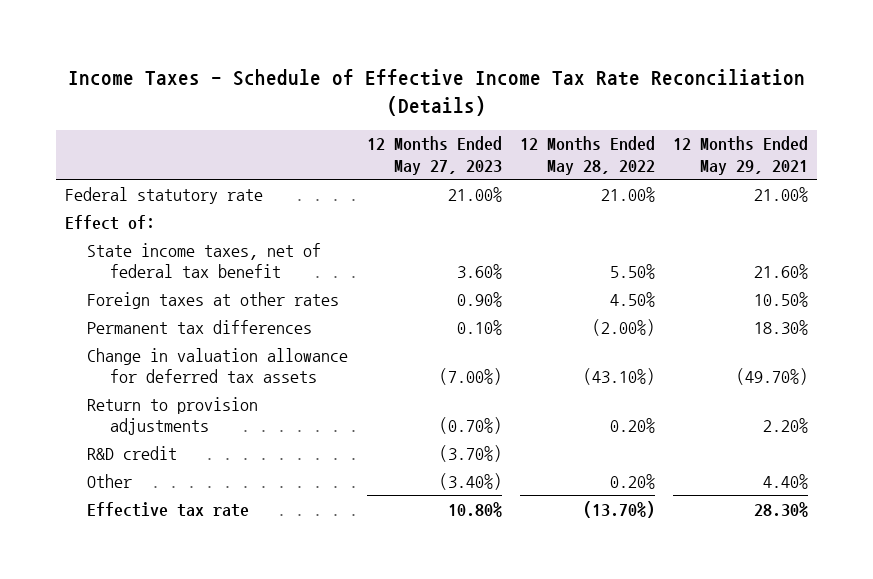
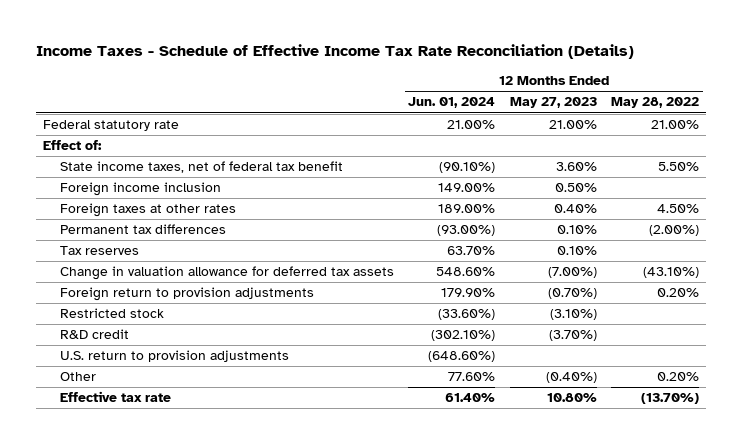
- | 12 Months Ended May 27, 2023 | 12 Months Ended May 28, 2022 | 12 Months Ended May 29, 2021
+ | 12 Months Ended Jun. 01, 2024 | 12 Months Ended May 27, 2023 | 12 Months Ended May 28, 2022
- Foreign taxes at other rates | 0.90% | 4.50% | 10.50%
+ Foreign income inclusion | 149.00% | 0.50% |
+ Foreign taxes at other rates | 189.00% | 0.40% | 4.50%
+ Tax reserves | 63.70% | 0.10% |
- Return to provision adjustments | (0.70%) | 0.20% | 2.20%
+ Foreign return to provision adjustments | 179.90% | (0.70%) | 0.20%
+ Restricted stock | (33.60%) | (3.10%) |
- Other | (3.40%) | 0.20% | 4.40%
+ U.S. return to provision adjustments | (648.60%) | |
+ Other | 77.60% | (0.40%) | 0.20%

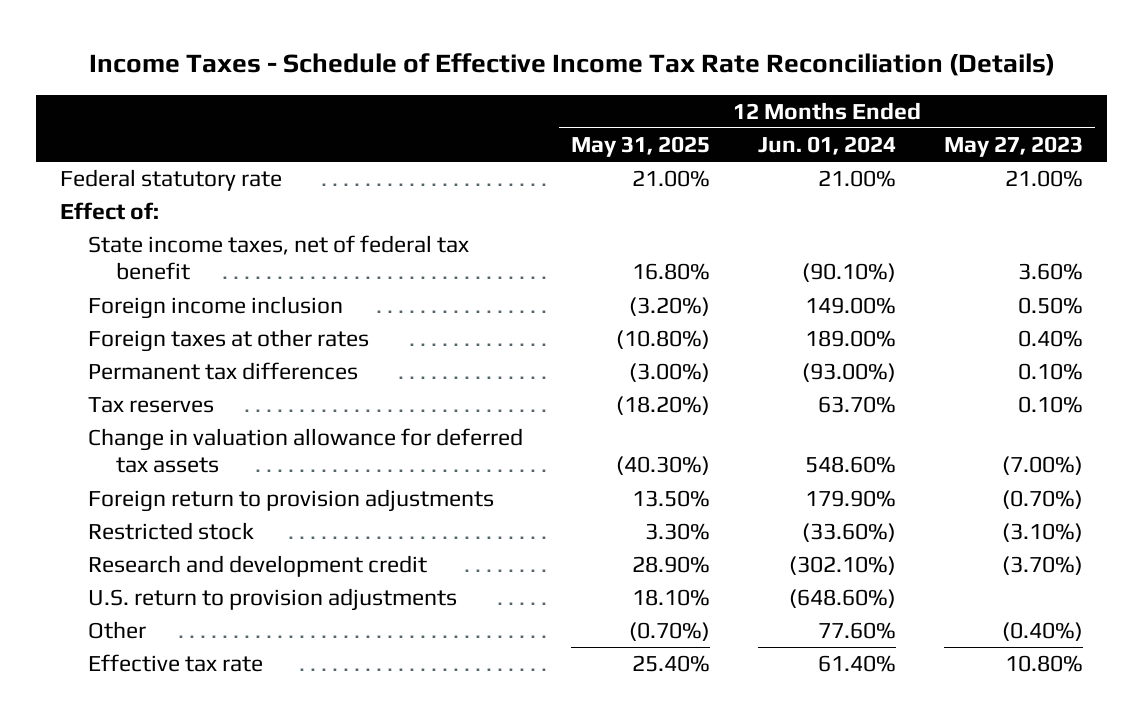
- | 12 Months Ended Jun. 01, 2024 | 12 Months Ended May 27, 2023 | 12 Months Ended May 28, 2022
+ | 12 Months Ended May 31, 2025 | 12 Months Ended Jun. 01, 2024 | 12 Months Ended May 27, 2023
- R&D credit | (302.10%) | (3.70%) |
+ Research and development credit | 28.90% | (302.10%) | (3.70%)

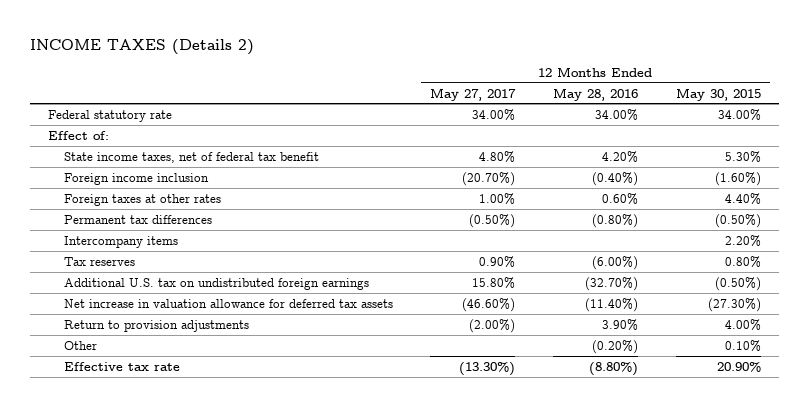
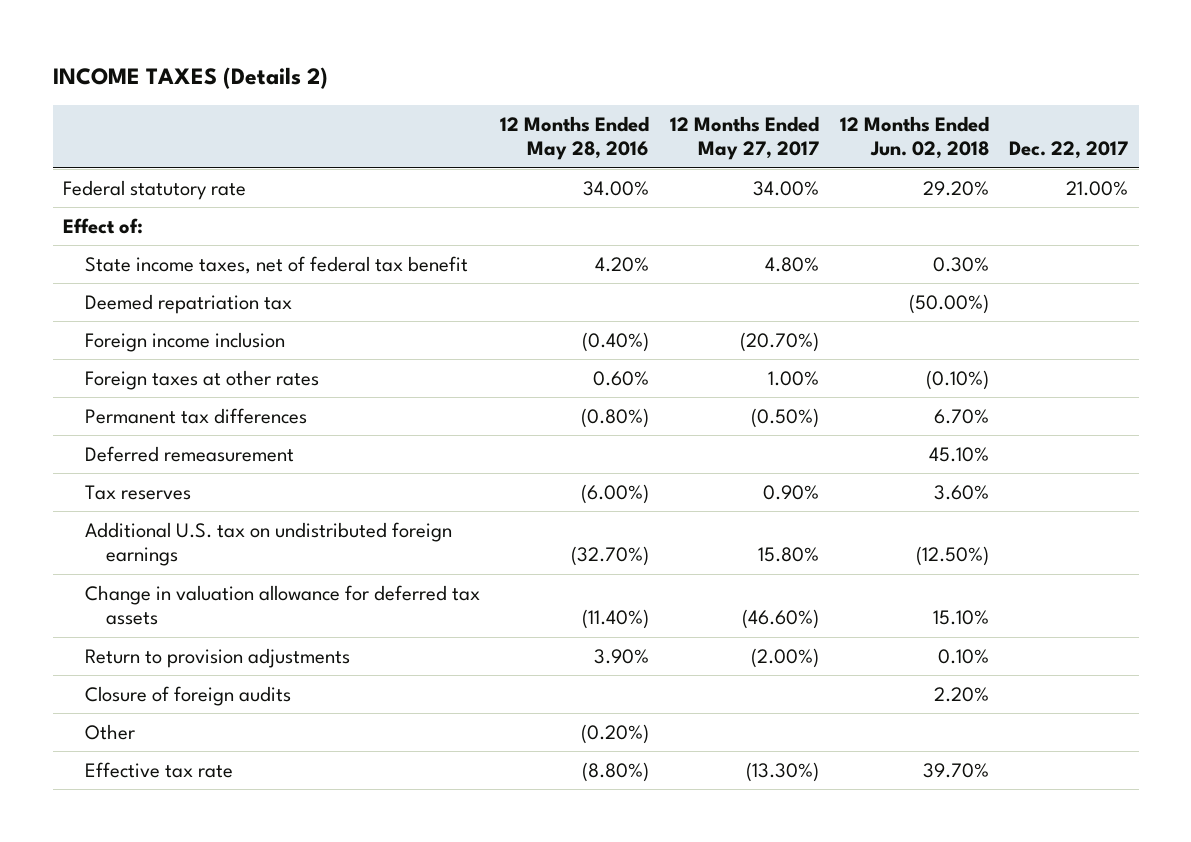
- | 12 Months Ended May 27, 2017 | 12 Months Ended May 28, 2016 | 12 Months Ended May 30, 2015
+ | 12 Months Ended May 28, 2016 | 12 Months Ended May 27, 2017 | 12 Months Ended Jun. 02, 2018 | Dec. 22, 2017
+ Deemed repatriation tax | | | (50.00%) |
- Intercompany items | | | 2.20%
+ Deferred remeasurement | | | 45.10% |
- Net increase in valuation allowance for deferred tax assets | (46.60%) | (11.40%) | (27.30%)
+ Change in valuation allowance for deferred tax assets | (11.40%) | (46.60%) | 15.10% |
+ Closure of foreign audits | | | 2.20% |

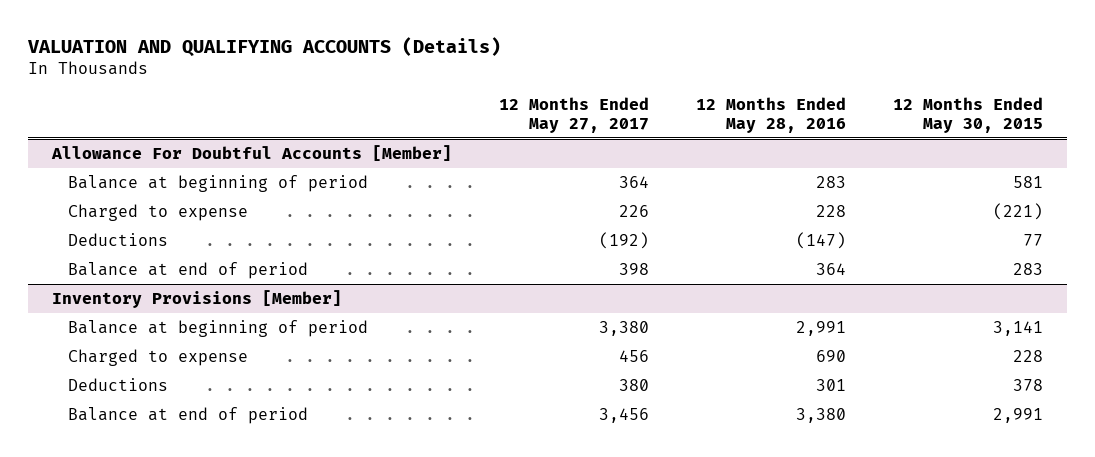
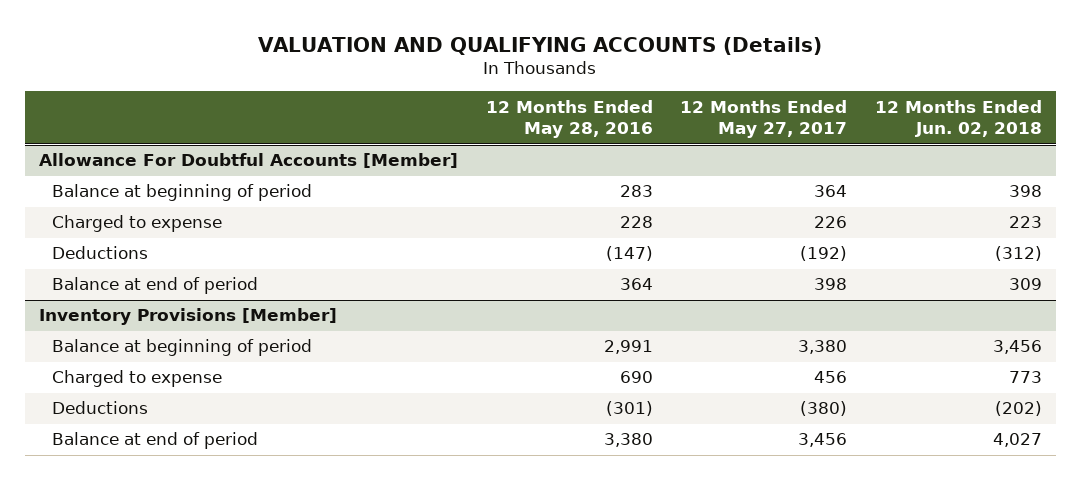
- | 12 Months Ended May 27, 2017 | 12 Months Ended May 28, 2016 | 12 Months Ended May 30, 2015
+ | 12 Months Ended May 28, 2016 | 12 Months Ended May 27, 2017 | 12 Months Ended Jun. 02, 2018
@ Inventory Provisions [Member]
- Deductions | 380 | 301 | 378
+ Deductions | (301) | (380) | (202)

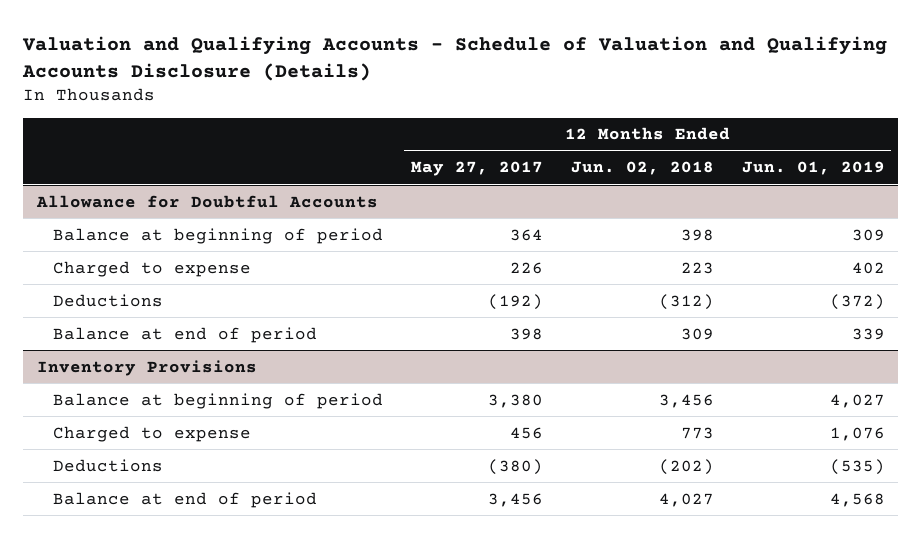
- VALUATION AND QUALIFYING ACCOUNTS (Details)
+ Valuation and Qualifying Accounts - Schedule of Valuation and Qualifying Accounts Disclosure (Details)
- | 12 Months Ended May 28, 2016 | 12 Months Ended May 27, 2017 | 12 Months Ended Jun. 02, 2018
+ | 12 Months Ended May 27, 2017 | 12 Months Ended Jun. 02, 2018 | 12 Months Ended Jun. 01, 2019
- Allowance For Doubtful Accounts [Member]
+ Allowance for Doubtful Accounts
- Inventory Provisions [Member]
+ Inventory Provisions

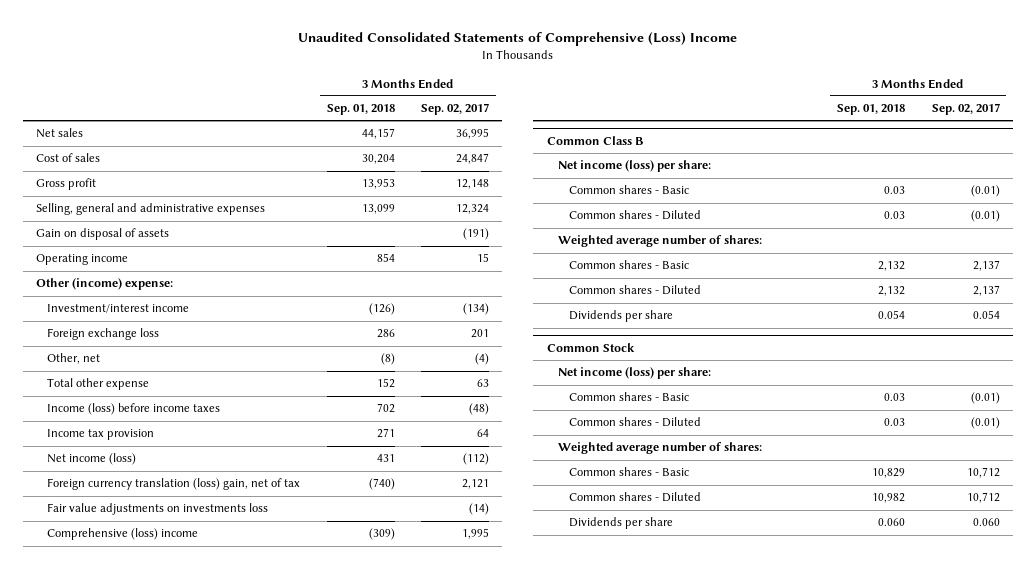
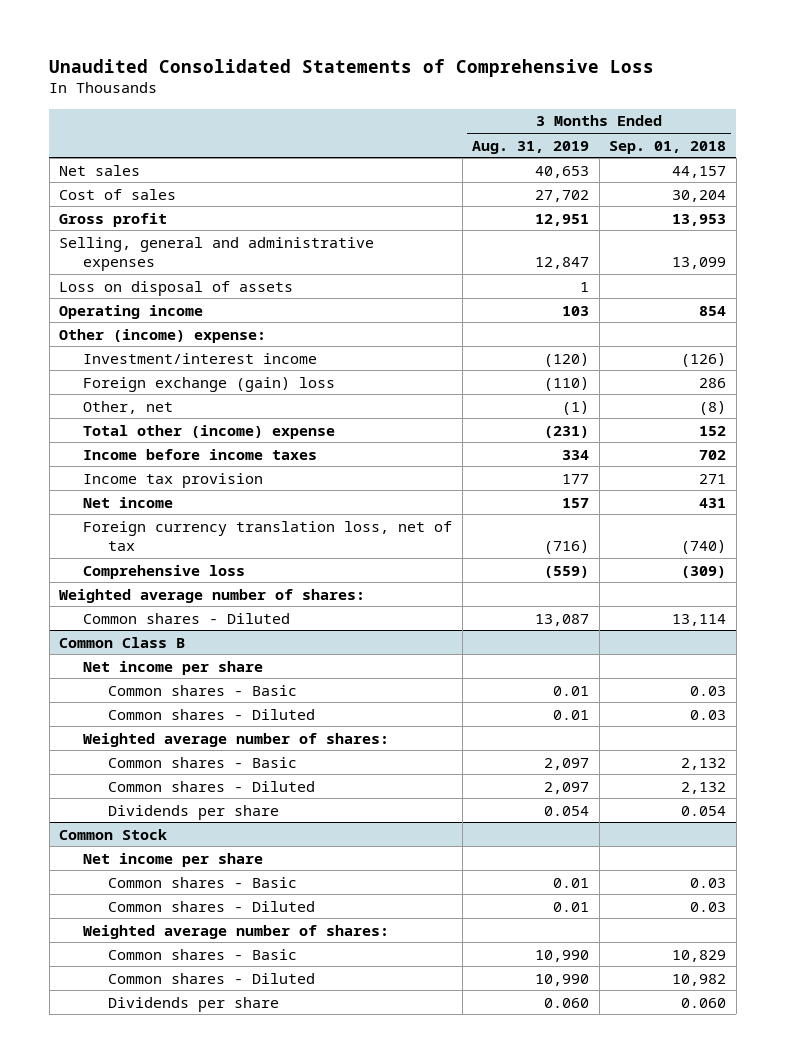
- Unaudited Consolidated Statements of Comprehensive (Loss) Income
+ Unaudited Consolidated Statements of Comprehensive Loss
- | 3 Months Ended Sep. 01, 2018 | 3 Months Ended Sep. 02, 2017
+ | 3 Months Ended Aug. 31, 2019 | 3 Months Ended Sep. 01, 2018
- Gain on disposal of assets | | (191)
+ Loss on disposal of assets | 1 |
- Foreign exchange loss | 286 | 201
+ Foreign exchange (gain) loss | (110) | 286
- Total other expense | 152 | 63
- Income (loss) before income taxes | 702 | (48)
+ Total other (income) expense | (231) | 152
+ Income before income taxes | 334 | 702
- Net income (loss) | 431 | (112)
- Foreign currency translation (loss) gain, net of tax | (740) | 2,121
- Fair value adjustments on investments loss | | (14)
- Comprehensive (loss) income | (309) | 1,995
+ Net income | 157 | 431
+ Foreign currency translation loss, net of tax | (716) | (740)
+ Comprehensive loss | (559) | (309)
+ Weighted average number of shares:
+ Common shares - Diluted | 13,087 | 13,114
@ Common Class B
- Net income (loss) per share:
+ Net income per share
@ Common Stock
- Net income (loss) per share:
+ Net income per share

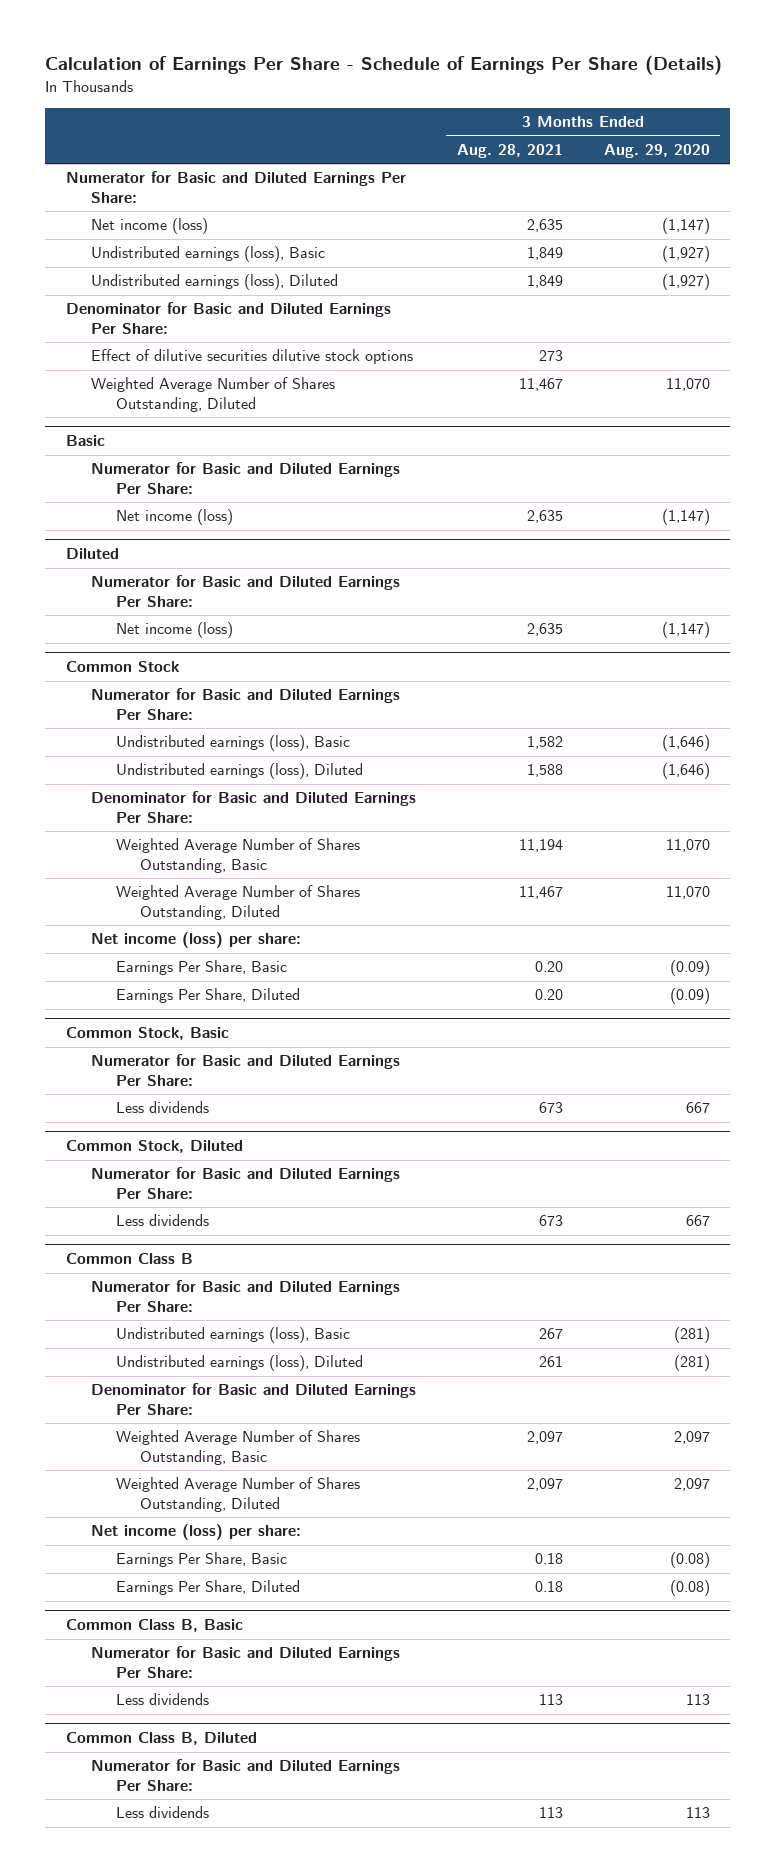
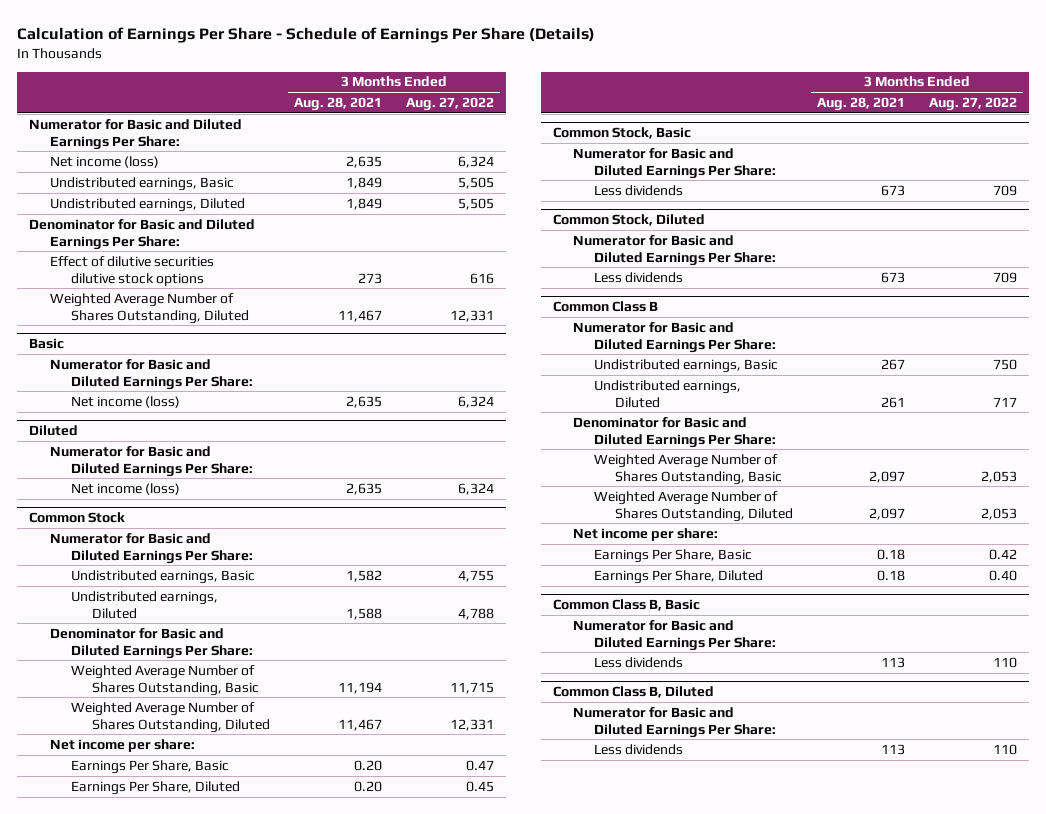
- | 3 Months Ended Aug. 28, 2021 | 3 Months Ended Aug. 29, 2020
+ | 3 Months Ended Aug. 28, 2021 | 3 Months Ended Aug. 27, 2022
- Undistributed earnings (loss), Basic | 1,849 | (1,927)
- Undistributed earnings (loss), Diluted | 1,849 | (1,927)
+ Undistributed earnings, Basic | 1,849 | 5,505
+ Undistributed earnings, Diluted | 1,849 | 5,505
@ Common Stock
- Undistributed earnings (loss), Basic | 1,582 | (1,646)
- Undistributed earnings (loss), Diluted | 1,588 | (1,646)
+ Undistributed earnings, Basic | 1,582 | 4,755
+ Undistributed earnings, Diluted | 1,588 | 4,788
- Net income (loss) per share:
+ Net income per share:
@ Common Class B
- Undistributed earnings (loss), Basic | 267 | (281)
- Undistributed earnings (loss), Diluted | 261 | (281)
+ Undistributed earnings, Basic | 267 | 750
+ Undistributed earnings, Diluted | 261 | 717
- Net income (loss) per share:
+ Net income per share:

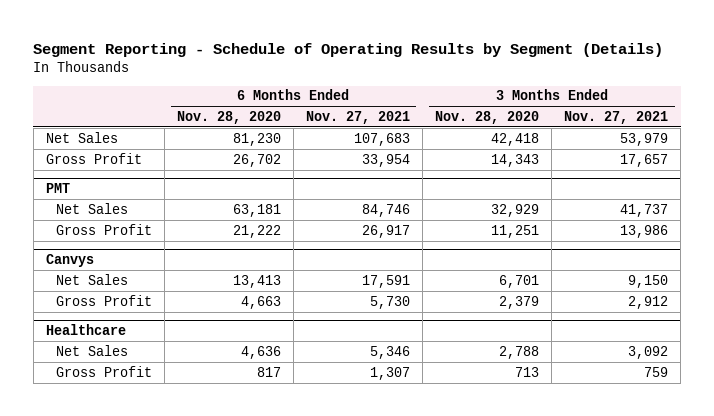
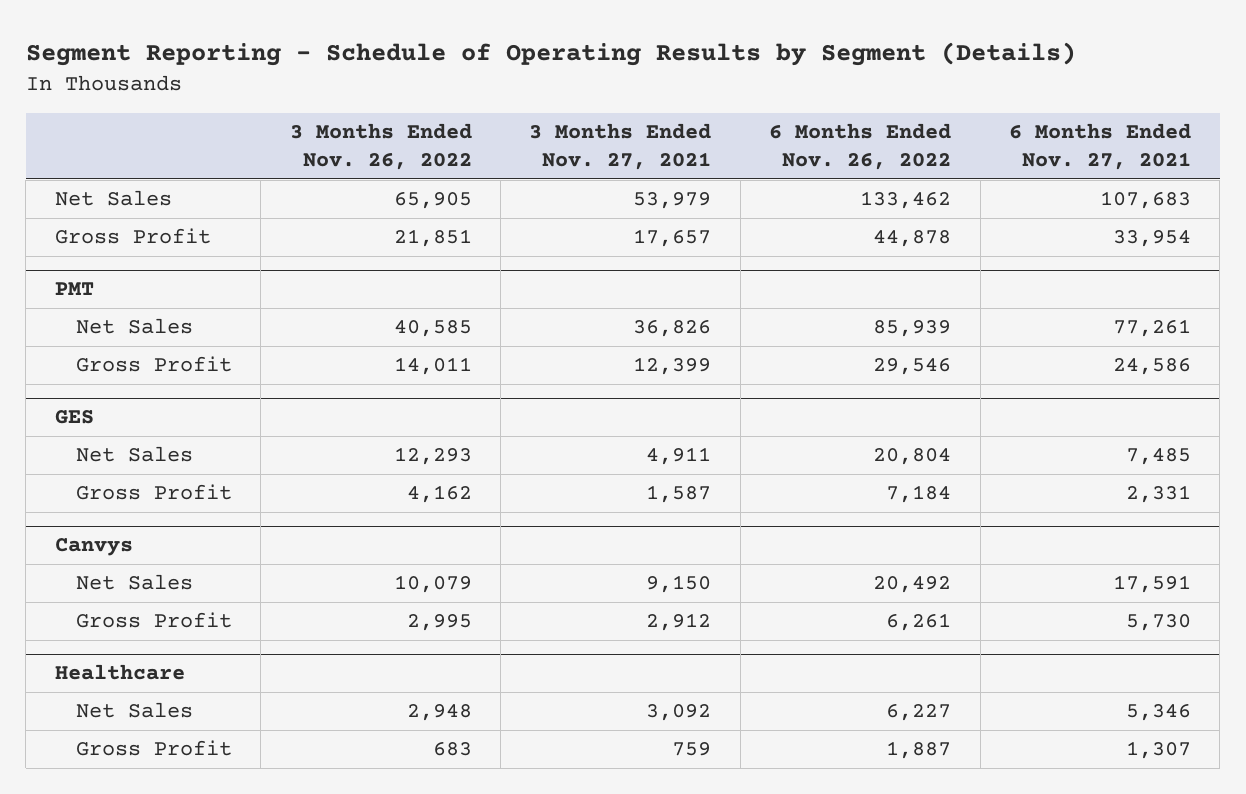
- | 6 Months Ended Nov. 28, 2020 | 6 Months Ended Nov. 27, 2021 | 3 Months Ended Nov. 28, 2020 | 3 Months Ended Nov. 27, 2021
+ | 3 Months Ended Nov. 26, 2022 | 3 Months Ended Nov. 27, 2021 | 6 Months Ended Nov. 26, 2022 | 6 Months Ended Nov. 27, 2021
@ PMT
- Net Sales | 63,181 | 84,746 | 32,929 | 41,737
- Gross Profit | 21,222 | 26,917 | 11,251 | 13,986
+ Net Sales | 40,585 | 36,826 | 85,939 | 77,261
+ Gross Profit | 14,011 | 12,399 | 29,546 | 24,586
+ GES
+ Net Sales | 12,293 | 4,911 | 20,804 | 7,485
+ Gross Profit | 4,162 | 1,587 | 7,184 | 2,331

